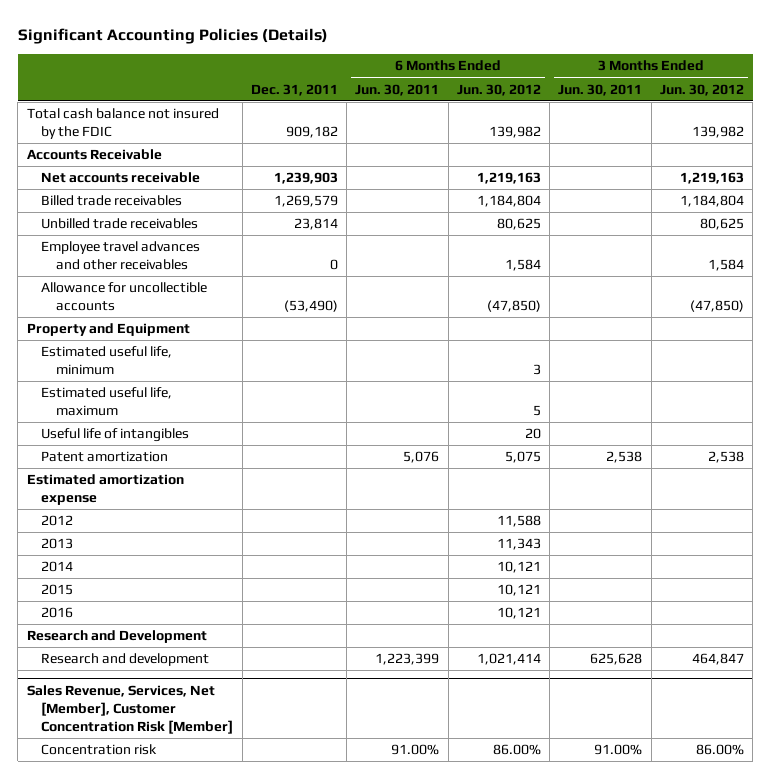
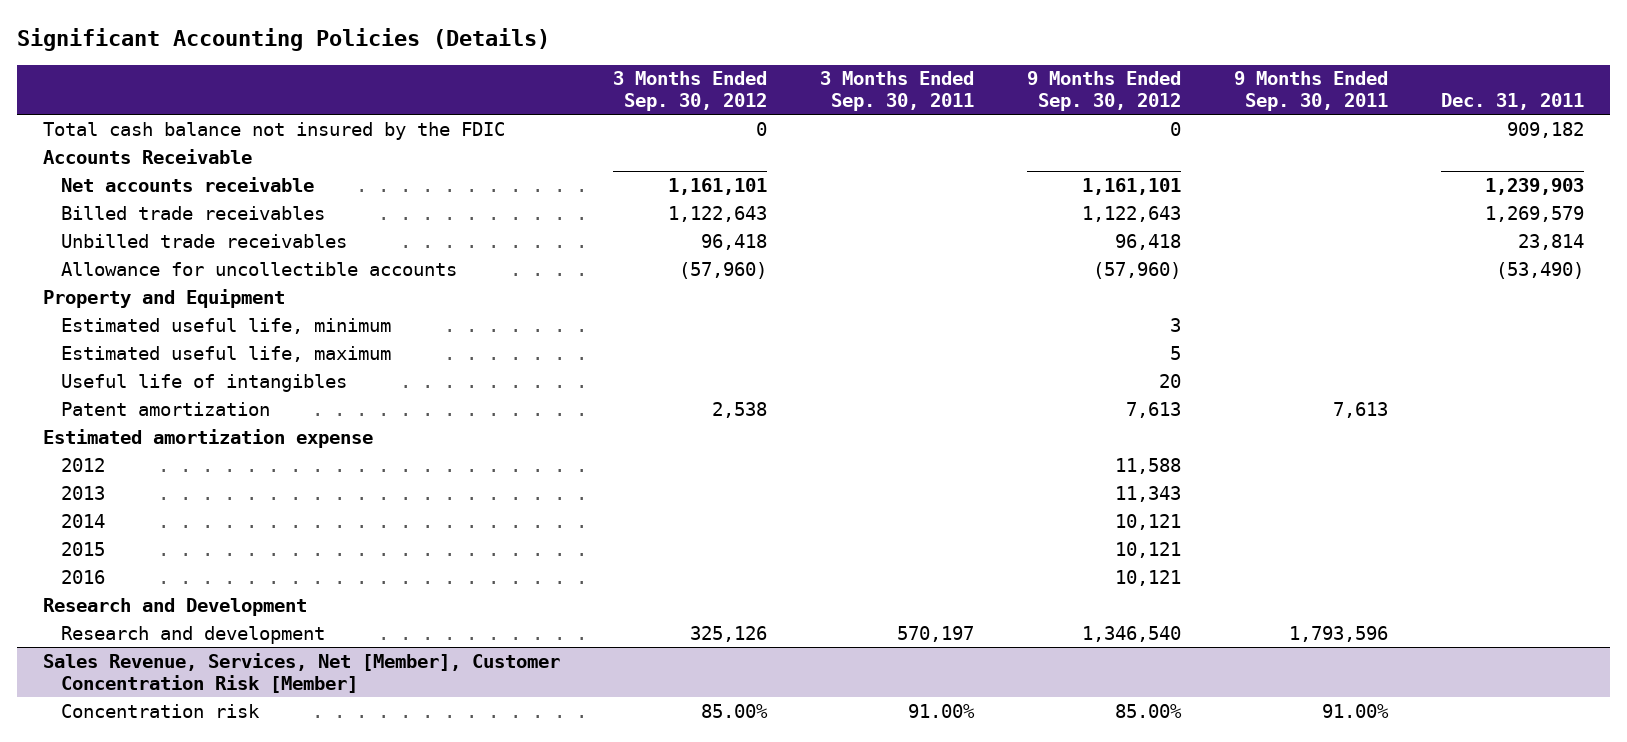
- | Dec. 31, 2011 | 6 Months Ended Jun. 30, 2011 | 6 Months Ended Jun. 30, 2012 | 3 Months Ended Jun. 30, 2011 | 3 Months Ended Jun. 30, 2012
+ | 3 Months Ended Sep. 30, 2012 | 3 Months Ended Sep. 30, 2011 | 9 Months Ended Sep. 30, 2012 | 9 Months Ended Sep. 30, 2011 | Dec. 31, 2011
- Employee travel advances and other receivables | 0 | | 1,584 | | 1,584

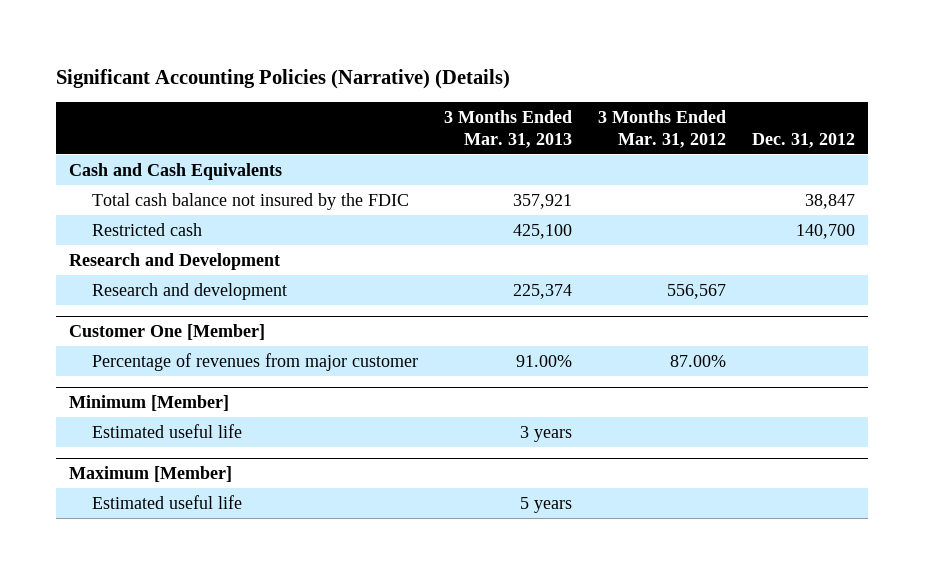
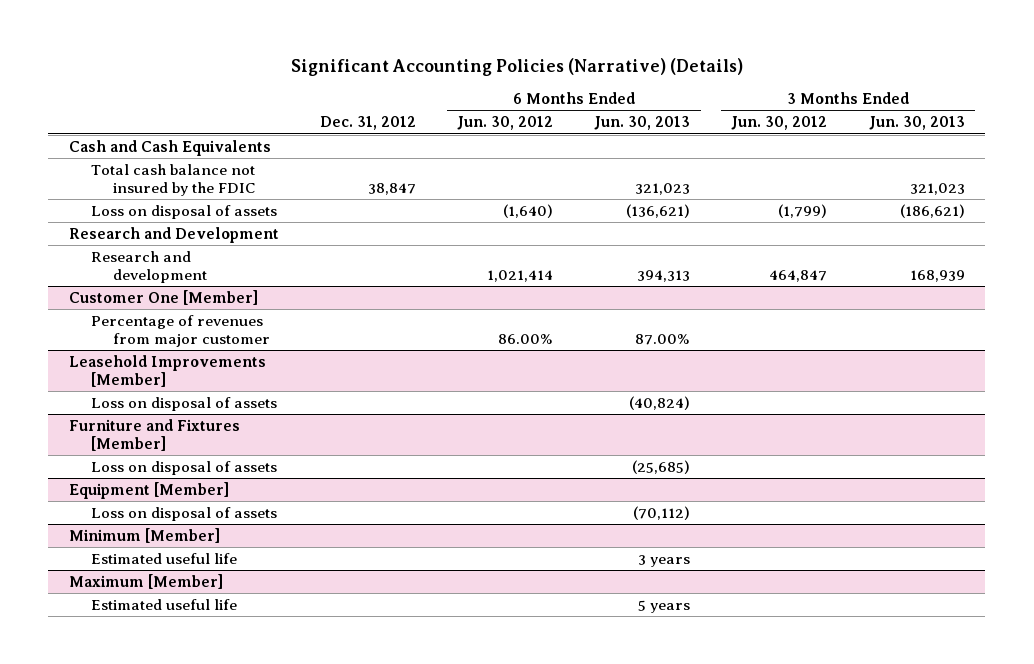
- | 3 Months Ended Mar. 31, 2013 | 3 Months Ended Mar. 31, 2012 | Dec. 31, 2012
+ | Dec. 31, 2012 | 6 Months Ended Jun. 30, 2012 | 6 Months Ended Jun. 30, 2013 | 3 Months Ended Jun. 30, 2012 | 3 Months Ended Jun. 30, 2013
- Restricted cash | 425,100 | | 140,700
+ Loss on disposal of assets | | (1,640) | (136,621) | (1,799) | (186,621)
+ Leasehold Improvements [Member]
+ Loss on disposal of assets | | | (40,824) | |
+ Furniture and Fixtures [Member]
+ Loss on disposal of assets | | | (25,685) | |
+ Equipment [Member]
+ Loss on disposal of assets | | | (70,112) | |

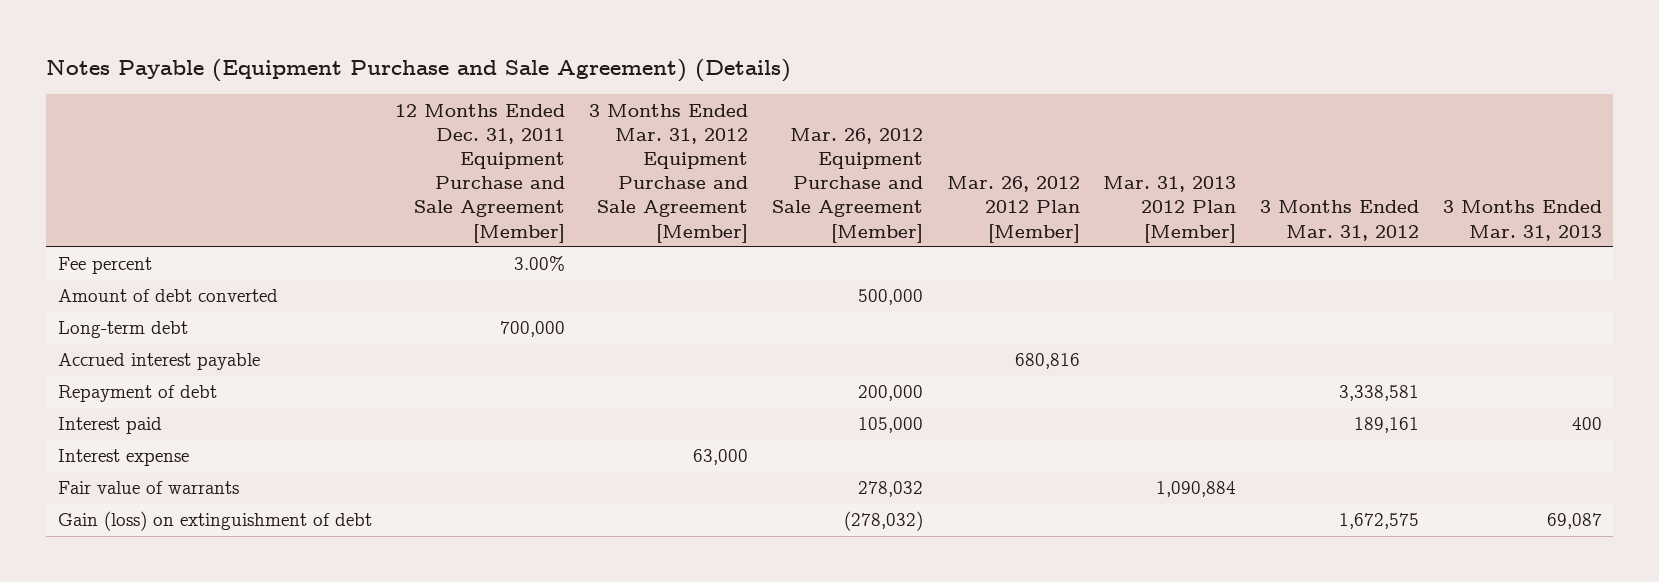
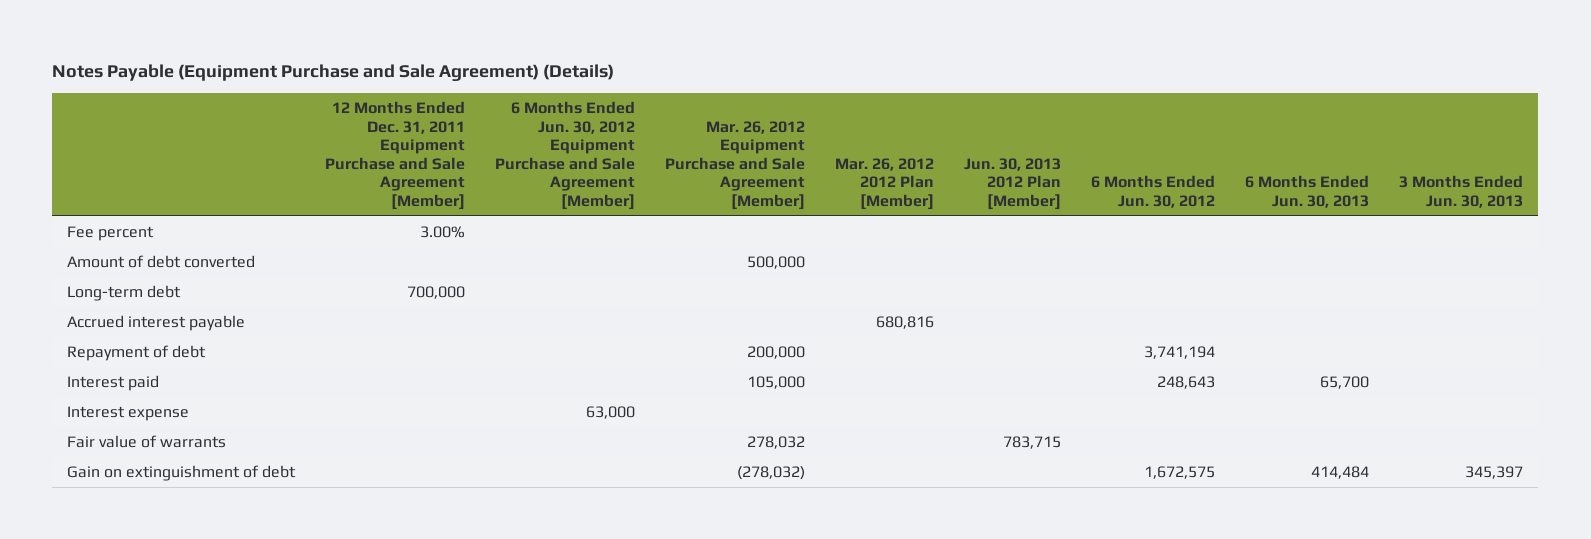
- | 12 Months Ended Dec. 31, 2011 Equipment Purchase and Sale Agreement [Member] | 3 Months Ended Mar. 31, 2012 Equipment Purchase and Sale Agreement [Member] | Mar. 26, 2012 Equipment Purchase and Sale Agreement [Member] | Mar. 26, 2012 2012 Plan [Member] | Mar. 31, 2013 2012 Plan [Member] | 3 Months Ended Mar. 31, 2012 | 3 Months Ended Mar. 31, 2013
+ | 12 Months Ended Dec. 31, 2011 Equipment Purchase and Sale Agreement [Member] | 6 Months Ended Jun. 30, 2012 Equipment Purchase and Sale Agreement [Member] | Mar. 26, 2012 Equipment Purchase and Sale Agreement [Member] | Mar. 26, 2012 2012 Plan [Member] | Jun. 30, 2013 2012 Plan [Member] | 6 Months Ended Jun. 30, 2012 | 6 Months Ended Jun. 30, 2013 | 3 Months Ended Jun. 30, 2013
- Gain (loss) on extinguishment of debt | | | (278,032) | | | 1,672,575 | 69,087
+ Gain on extinguishment of debt | | | (278,032) | | | 1,672,575 | 414,484 | 345,397

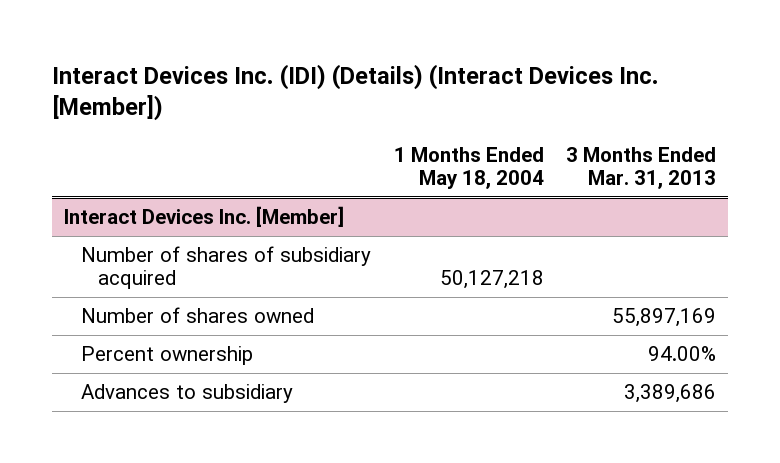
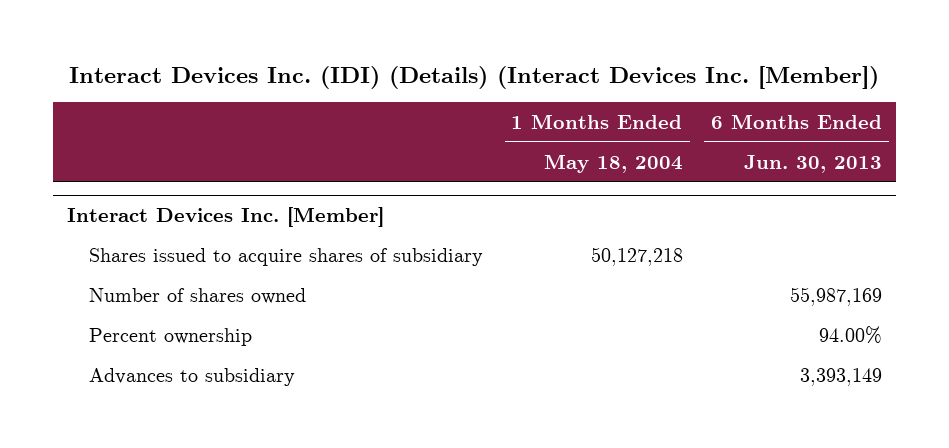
- | 1 Months Ended May 18, 2004 | 3 Months Ended Mar. 31, 2013
+ | 1 Months Ended May 18, 2004 | 6 Months Ended Jun. 30, 2013
@ Interact Devices Inc. [Member]
- Number of shares of subsidiary acquired | 50,127,218 |
+ Shares issued to acquire shares of subsidiary | 50,127,218 |

